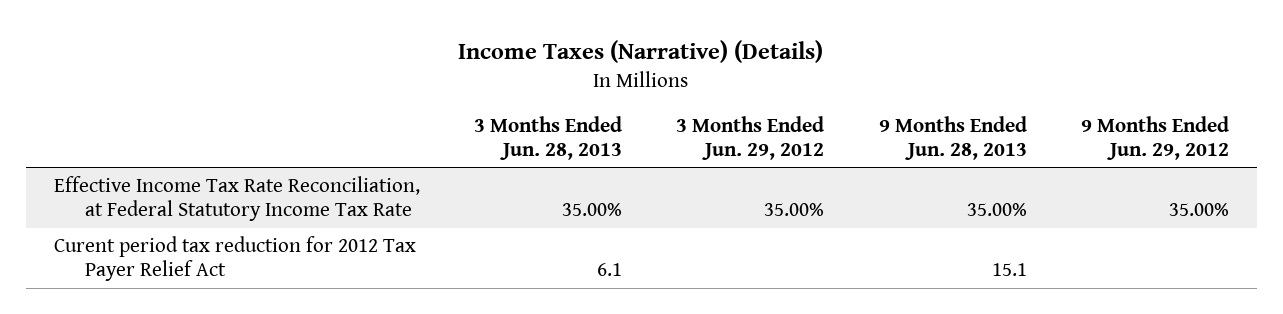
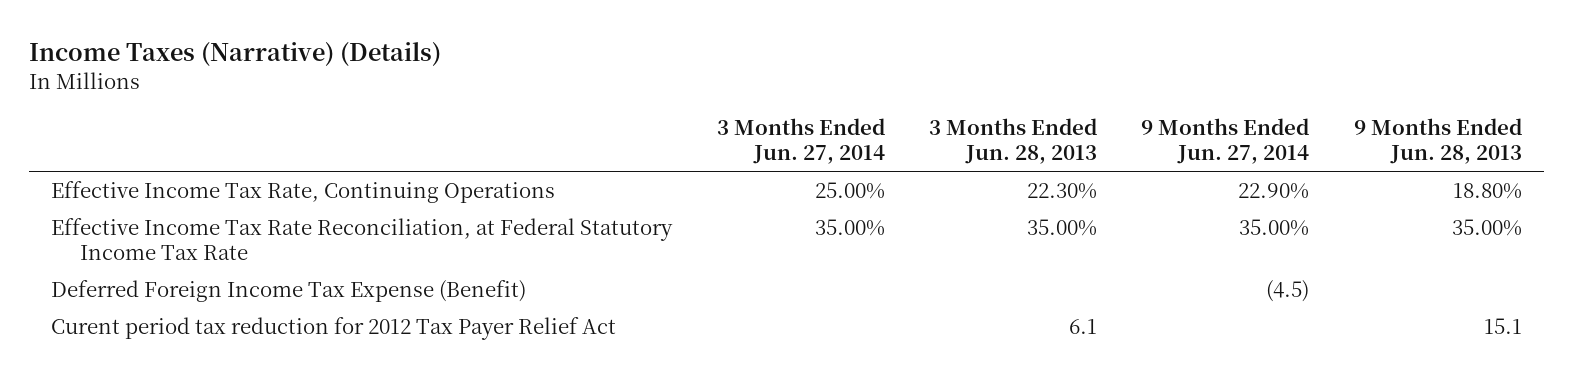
- | 3 Months Ended Jun. 28, 2013 | 3 Months Ended Jun. 29, 2012 | 9 Months Ended Jun. 28, 2013 | 9 Months Ended Jun. 29, 2012
+ | 3 Months Ended Jun. 27, 2014 | 3 Months Ended Jun. 28, 2013 | 9 Months Ended Jun. 27, 2014 | 9 Months Ended Jun. 28, 2013
+ Effective Income Tax Rate, Continuing Operations | 25.00% | 22.30% | 22.90% | 18.80%
+ Deferred Foreign Income Tax Expense (Benefit) | | | (4.5) |

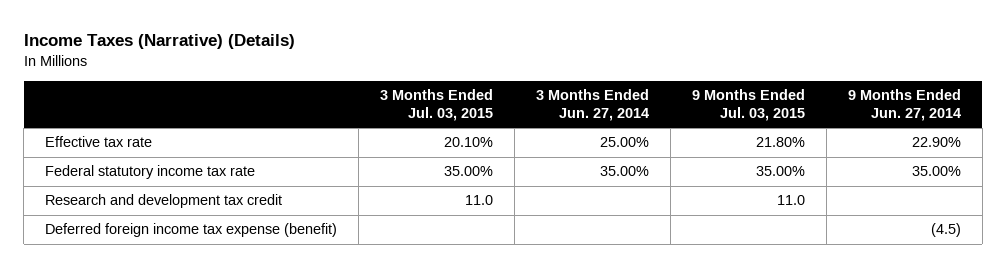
- | 3 Months Ended Jun. 27, 2014 | 3 Months Ended Jun. 28, 2013 | 9 Months Ended Jun. 27, 2014 | 9 Months Ended Jun. 28, 2013
+ | 3 Months Ended Jul. 03, 2015 | 3 Months Ended Jun. 27, 2014 | 9 Months Ended Jul. 03, 2015 | 9 Months Ended Jun. 27, 2014
- Effective Income Tax Rate, Continuing Operations | 25.00% | 22.30% | 22.90% | 18.80%
- Effective Income Tax Rate Reconciliation, at Federal Statutory Income Tax Rate | 35.00% | 35.00% | 35.00% | 35.00%
- Deferred Foreign Income Tax Expense (Benefit) | | | (4.5) |
- Curent period tax reduction for 2012 Tax Payer Relief Act | | 6.1 | | 15.1
+ Effective tax rate | 20.10% | 25.00% | 21.80% | 22.90%
+ Federal statutory income tax rate | 35.00% | 35.00% | 35.00% | 35.00%
+ Research and development tax credit | 11.0 | | 11.0 |
+ Deferred foreign income tax expense (benefit) | | | | (4.5)

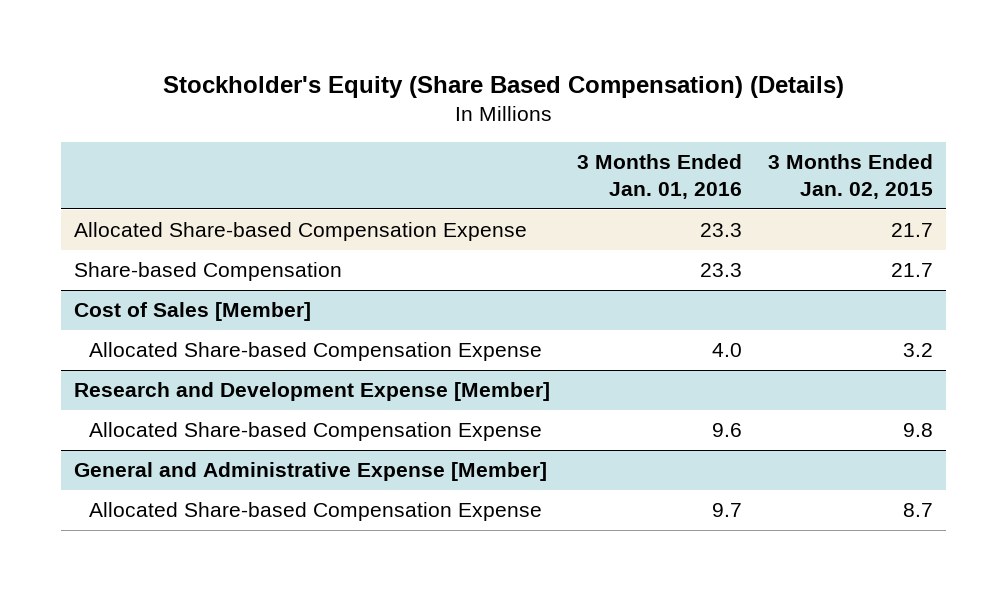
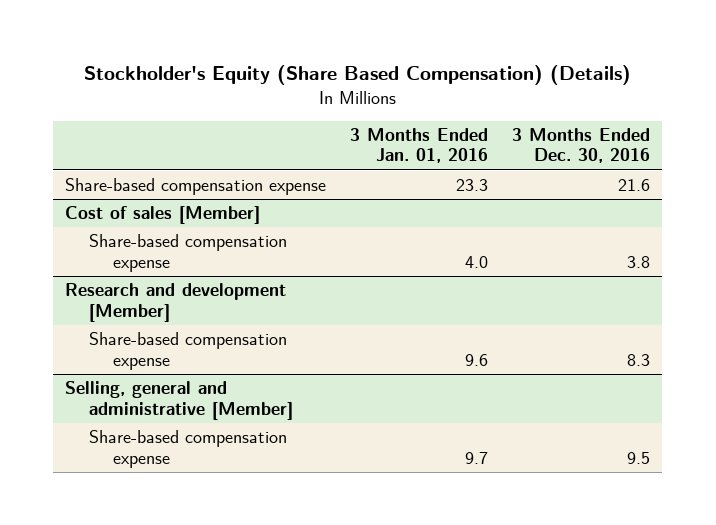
- | 3 Months Ended Jan. 01, 2016 | 3 Months Ended Jan. 02, 2015
+ | 3 Months Ended Jan. 01, 2016 | 3 Months Ended Dec. 30, 2016
- Allocated Share-based Compensation Expense | 23.3 | 21.7
- Share-based Compensation | 23.3 | 21.7
- Cost of Sales [Member]
- Allocated Share-based Compensation Expense | 4.0 | 3.2
- Research and Development Expense [Member]
- Allocated Share-based Compensation Expense | 9.6 | 9.8
- General and Administrative Expense [Member]
- Allocated Share-based Compensation Expense | 9.7 | 8.7
+ Share-based compensation expense | 23.3 | 21.6
+ Cost of sales [Member]
+ Share-based compensation expense | 4.0 | 3.8
+ Research and development [Member]
+ Share-based compensation expense | 9.6 | 8.3
+ Selling, general and administrative [Member]
+ Share-based compensation expense | 9.7 | 9.5

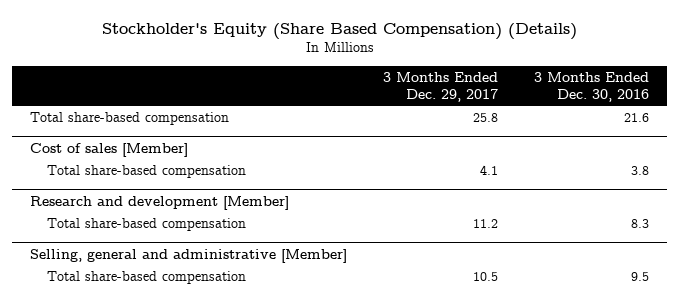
- | 3 Months Ended Jan. 01, 2016 | 3 Months Ended Dec. 30, 2016
+ | 3 Months Ended Dec. 29, 2017 | 3 Months Ended Dec. 30, 2016
- Share-based compensation expense | 23.3 | 21.6
+ Total share-based compensation | 25.8 | 21.6
@ Cost of sales [Member]
- Share-based compensation expense | 4.0 | 3.8
+ Total share-based compensation | 4.1 | 3.8
@ Research and development [Member]
- Share-based compensation expense | 9.6 | 8.3
+ Total share-based compensation | 11.2 | 8.3
@ Selling, general and administrative [Member]
- Share-based compensation expense | 9.7 | 9.5
+ Total share-based compensation | 10.5 | 9.5

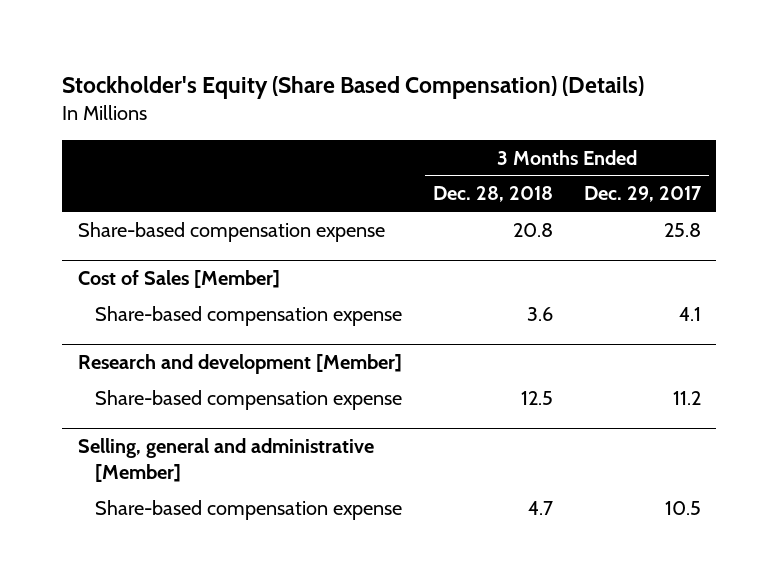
- | 3 Months Ended Dec. 29, 2017 | 3 Months Ended Dec. 30, 2016
+ | 3 Months Ended Dec. 28, 2018 | 3 Months Ended Dec. 29, 2017
- Total share-based compensation | 25.8 | 21.6
- Cost of sales [Member]
- Total share-based compensation | 4.1 | 3.8
+ Share-based compensation expense | 20.8 | 25.8
+ Cost of Sales [Member]
+ Share-based compensation expense | 3.6 | 4.1
@ Research and development [Member]
- Total share-based compensation | 11.2 | 8.3
+ Share-based compensation expense | 12.5 | 11.2
@ Selling, general and administrative [Member]
- Total share-based compensation | 10.5 | 9.5
+ Share-based compensation expense | 4.7 | 10.5

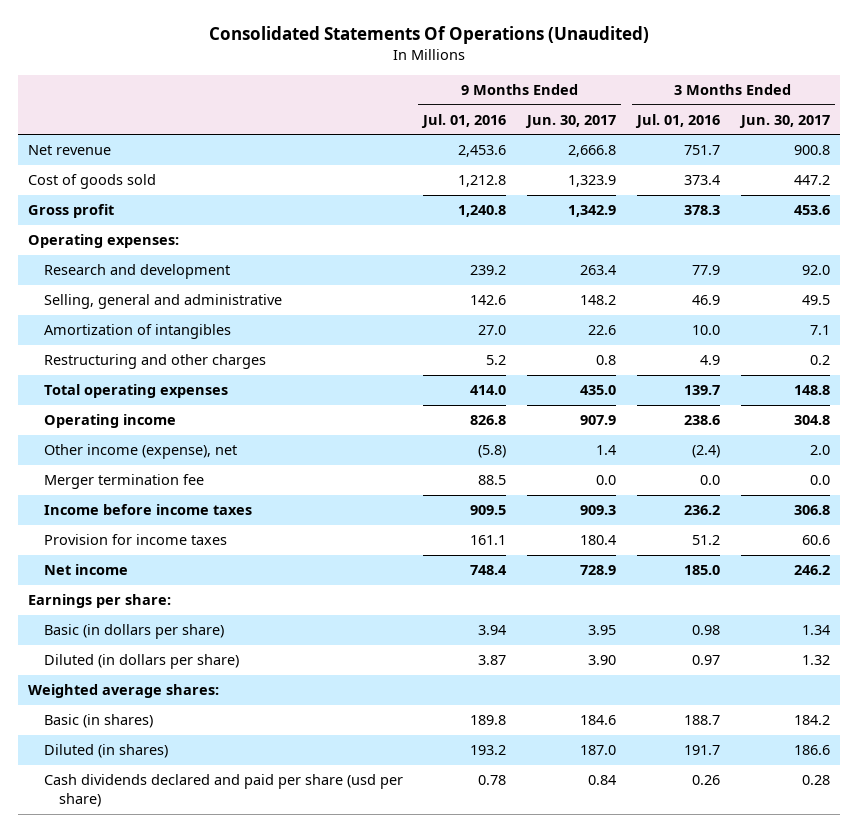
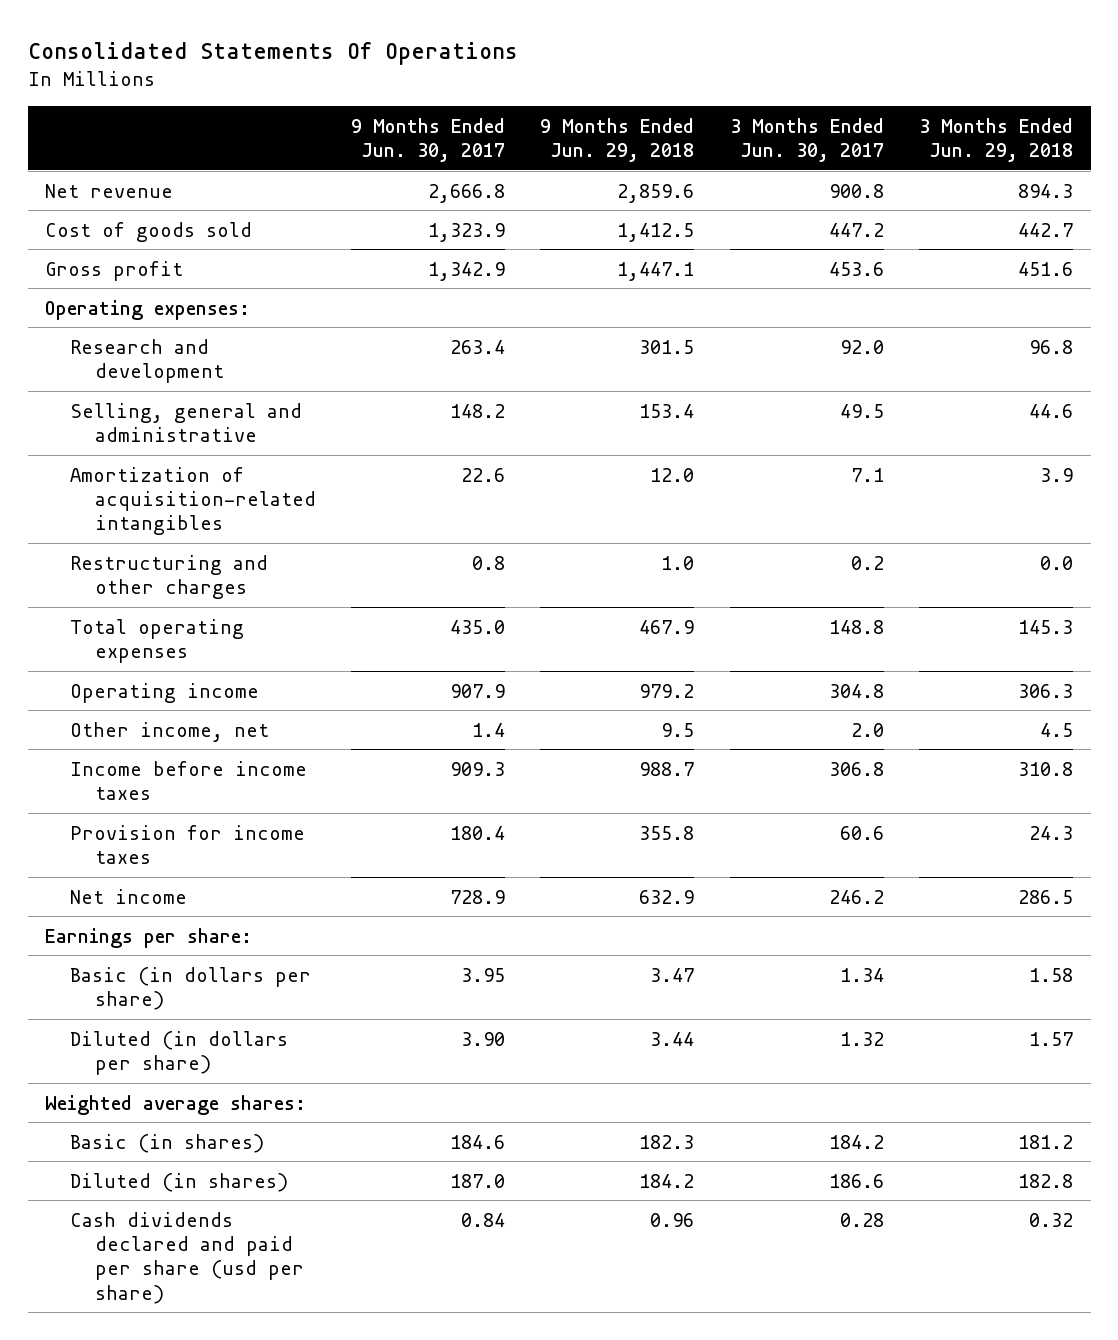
- Consolidated Statements Of Operations (Unaudited)
+ Consolidated Statements Of Operations
- | 9 Months Ended Jul. 01, 2016 | 9 Months Ended Jun. 30, 2017 | 3 Months Ended Jul. 01, 2016 | 3 Months Ended Jun. 30, 2017
+ | 9 Months Ended Jun. 30, 2017 | 9 Months Ended Jun. 29, 2018 | 3 Months Ended Jun. 30, 2017 | 3 Months Ended Jun. 29, 2018
- Amortization of intangibles | 27.0 | 22.6 | 10.0 | 7.1
+ Amortization of acquisition-related intangibles | 22.6 | 12.0 | 7.1 | 3.9
- Other income (expense), net | (5.8) | 1.4 | (2.4) | 2.0
- Merger termination fee | 88.5 | 0.0 | 0.0 | 0.0
+ Other income, net | 1.4 | 9.5 | 2.0 | 4.5

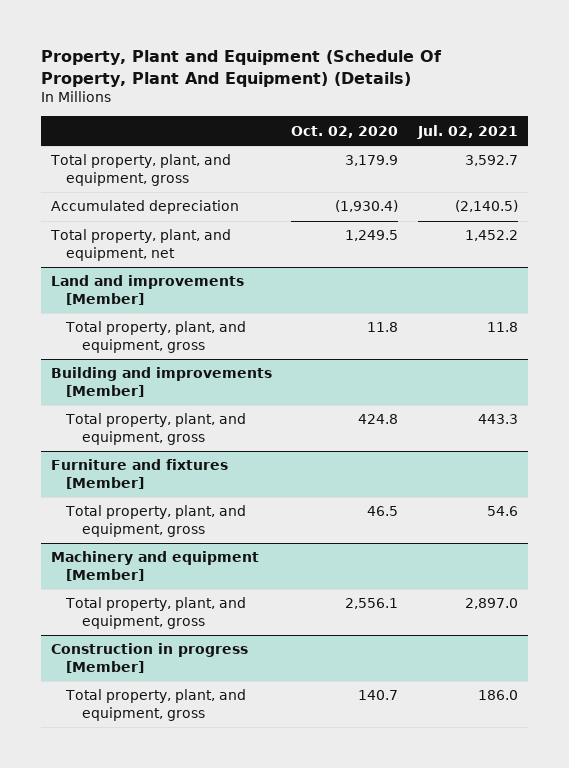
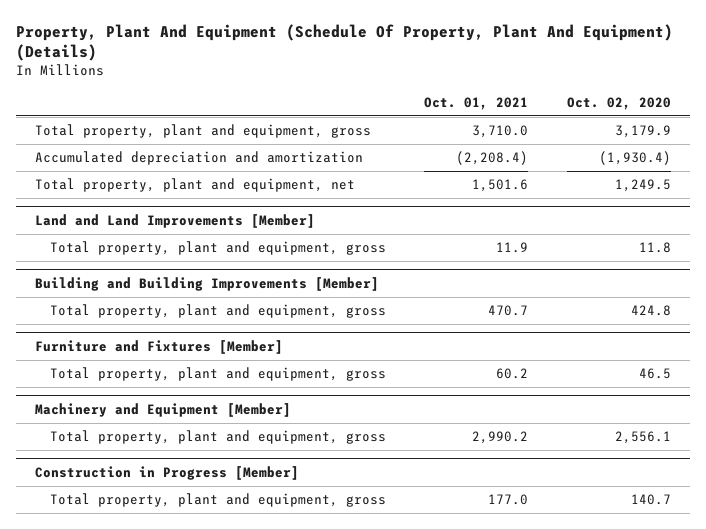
- Property, Plant and Equipment (Schedule Of Property, Plant And Equipment) (Details)
+ Property, Plant And Equipment (Schedule Of Property, Plant And Equipment) (Details)
- | Oct. 02, 2020 | Jul. 02, 2021
+ | Oct. 01, 2021 | Oct. 02, 2020
- Total property, plant, and equipment, gross | 3,179.9 | 3,592.7
- Accumulated depreciation | (1,930.4) | (2,140.5)
- Total property, plant, and equipment, net | 1,249.5 | 1,452.2
- Land and improvements [Member]
- Total property, plant, and equipment, gross | 11.8 | 11.8
- Building and improvements [Member]
- Total property, plant, and equipment, gross | 424.8 | 443.3
- Furniture and fixtures [Member]
- Total property, plant, and equipment, gross | 46.5 | 54.6
- Machinery and equipment [Member]
- Total property, plant, and equipment, gross | 2,556.1 | 2,897.0
- Construction in progress [Member]
- Total property, plant, and equipment, gross | 140.7 | 186.0
+ Total property, plant and equipment, gross | 3,710.0 | 3,179.9
+ Accumulated depreciation and amortization | (2,208.4) | (1,930.4)
+ Total property, plant and equipment, net | 1,501.6 | 1,249.5
+ Land and Land Improvements [Member]
+ Total property, plant and equipment, gross | 11.9 | 11.8
+ Building and Building Improvements [Member]
+ Total property, plant and equipment, gross | 470.7 | 424.8
+ Furniture and Fixtures [Member]
+ Total property, plant and equipment, gross | 60.2 | 46.5
+ Machinery and Equipment [Member]
+ Total property, plant and equipment, gross | 2,990.2 | 2,556.1
+ Construction in Progress [Member]
+ Total property, plant and equipment, gross | 177.0 | 140.7

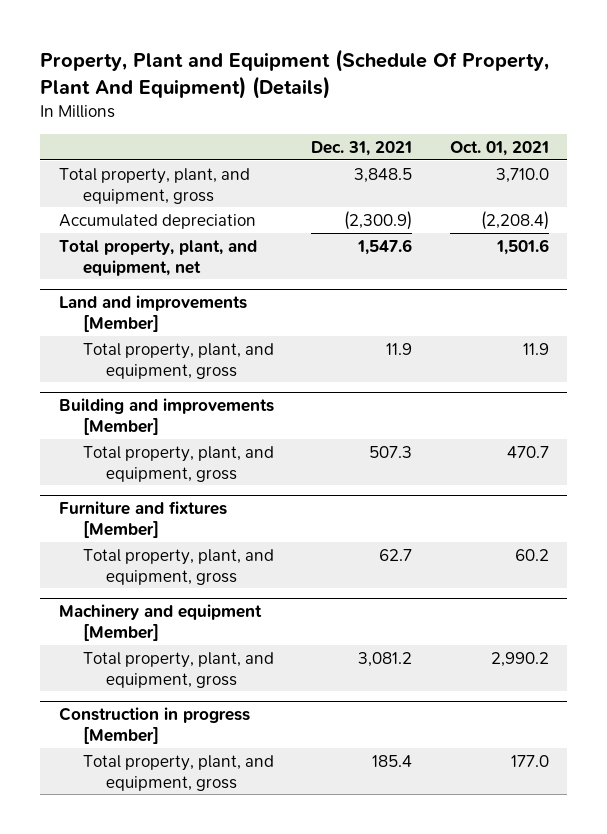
- Property, Plant And Equipment (Schedule Of Property, Plant And Equipment) (Details)
+ Property, Plant and Equipment (Schedule Of Property, Plant And Equipment) (Details)
- | Oct. 01, 2021 | Oct. 02, 2020
+ | Dec. 31, 2021 | Oct. 01, 2021
- Total property, plant and equipment, gross | 3,710.0 | 3,179.9
- Accumulated depreciation and amortization | (2,208.4) | (1,930.4)
- Total property, plant and equipment, net | 1,501.6 | 1,249.5
- Land and Land Improvements [Member]
- Total property, plant and equipment, gross | 11.9 | 11.8
- Building and Building Improvements [Member]
- Total property, plant and equipment, gross | 470.7 | 424.8
- Furniture and Fixtures [Member]
- Total property, plant and equipment, gross | 60.2 | 46.5
- Machinery and Equipment [Member]
- Total property, plant and equipment, gross | 2,990.2 | 2,556.1
- Construction in Progress [Member]
- Total property, plant and equipment, gross | 177.0 | 140.7
+ Total property, plant, and equipment, gross | 3,848.5 | 3,710.0
+ Accumulated depreciation | (2,300.9) | (2,208.4)
+ Total property, plant, and equipment, net | 1,547.6 | 1,501.6
+ Land and improvements [Member]
+ Total property, plant, and equipment, gross | 11.9 | 11.9
+ Building and improvements [Member]
+ Total property, plant, and equipment, gross | 507.3 | 470.7
+ Furniture and fixtures [Member]
+ Total property, plant, and equipment, gross | 62.7 | 60.2
+ Machinery and equipment [Member]
+ Total property, plant, and equipment, gross | 3,081.2 | 2,990.2
+ Construction in progress [Member]
+ Total property, plant, and equipment, gross | 185.4 | 177.0

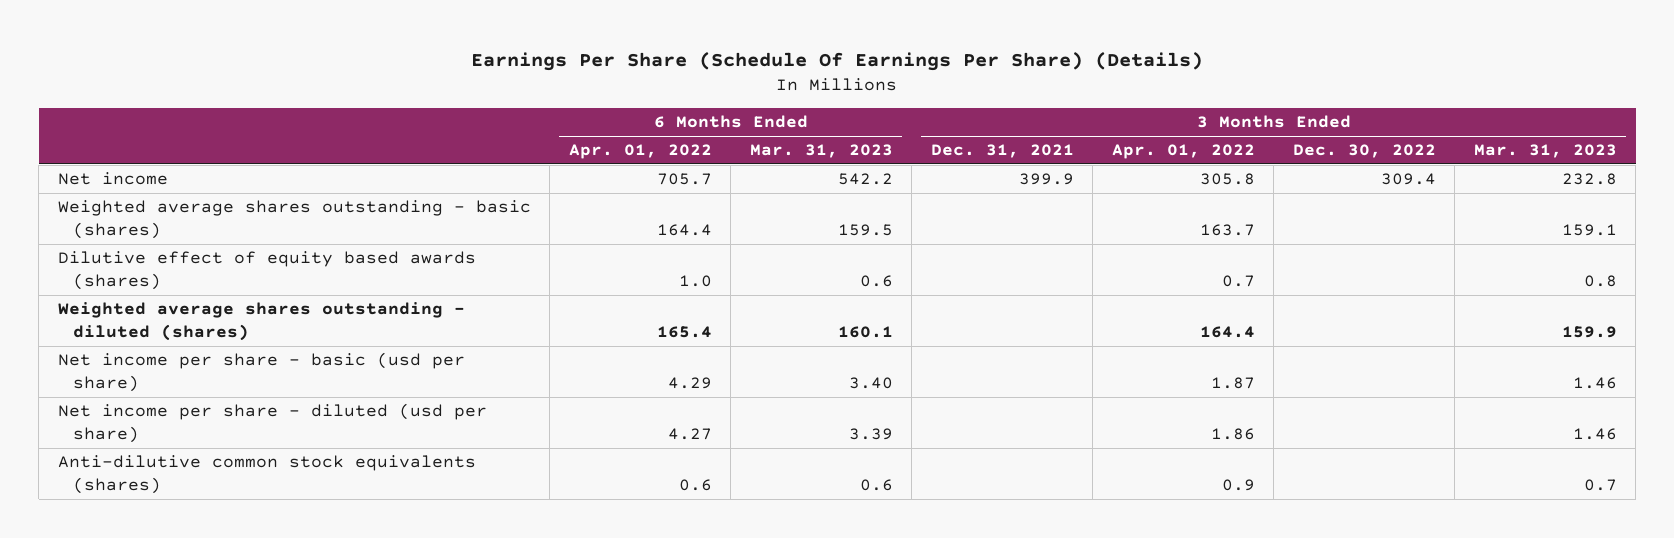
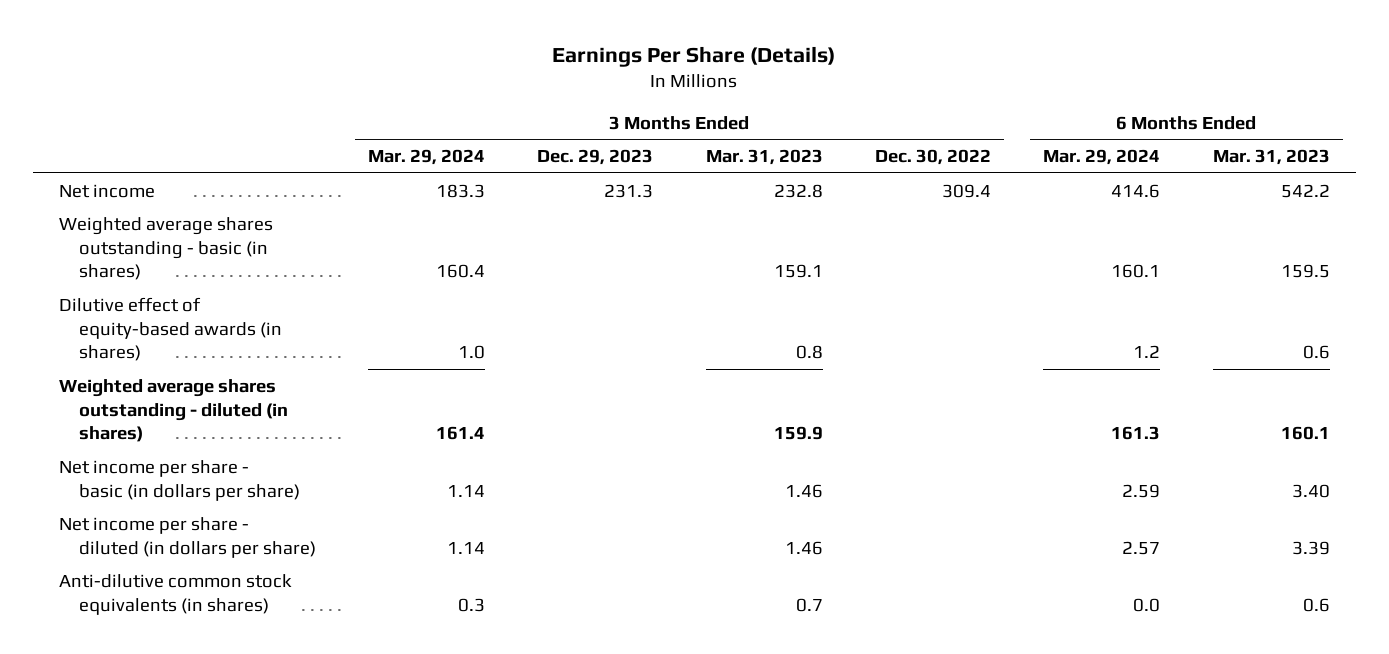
- Earnings Per Share (Schedule Of Earnings Per Share) (Details)
+ Earnings Per Share (Details)
- | 6 Months Ended Apr. 01, 2022 | 6 Months Ended Mar. 31, 2023 | 3 Months Ended Dec. 31, 2021 | 3 Months Ended Apr. 01, 2022 | 3 Months Ended Dec. 30, 2022 | 3 Months Ended Mar. 31, 2023
+ | 3 Months Ended Mar. 29, 2024 | 3 Months Ended Dec. 29, 2023 | 3 Months Ended Mar. 31, 2023 | 3 Months Ended Dec. 30, 2022 | 6 Months Ended Mar. 29, 2024 | 6 Months Ended Mar. 31, 2023
- Weighted average shares outstanding - basic (shares) | 164.4 | 159.5 | | 163.7 | | 159.1
- Dilutive effect of equity based awards (shares) | 1.0 | 0.6 | | 0.7 | | 0.8
- Weighted average shares outstanding - diluted (shares) | 165.4 | 160.1 | | 164.4 | | 159.9
- Net income per share - basic (usd per share) | 4.29 | 3.40 | | 1.87 | | 1.46
- Net income per share - diluted (usd per share) | 4.27 | 3.39 | | 1.86 | | 1.46
- Anti-dilutive common stock equivalents (shares) | 0.6 | 0.6 | | 0.9 | | 0.7
+ Weighted average shares outstanding - basic (in shares) | 160.4 | | 159.1 | | 160.1 | 159.5
+ Dilutive effect of equity-based awards (in shares) | 1.0 | | 0.8 | | 1.2 | 0.6
+ Weighted average shares outstanding - diluted (in shares) | 161.4 | | 159.9 | | 161.3 | 160.1
+ Net income per share - basic (in dollars per share) | 1.14 | | 1.46 | | 2.59 | 3.40
+ Net income per share - diluted (in dollars per share) | 1.14 | | 1.46 | | 2.57 | 3.39
+ Anti-dilutive common stock equivalents (in shares) | 0.3 | | 0.7 | | 0.0 | 0.6

